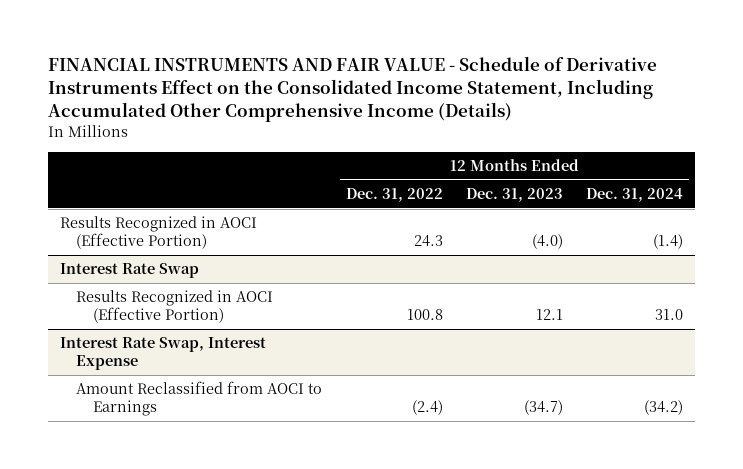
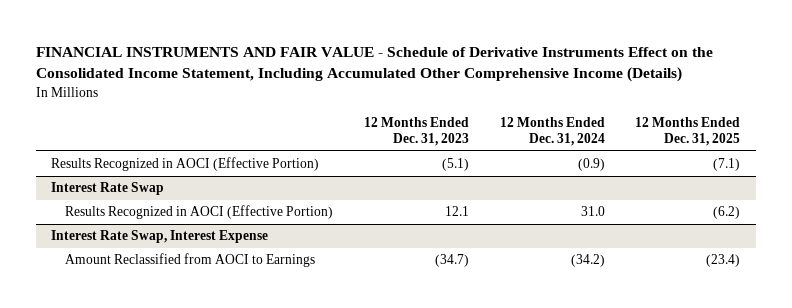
- | 12 Months Ended Dec. 31, 2022 | 12 Months Ended Dec. 31, 2023 | 12 Months Ended Dec. 31, 2024
+ | 12 Months Ended Dec. 31, 2023 | 12 Months Ended Dec. 31, 2024 | 12 Months Ended Dec. 31, 2025
- Results Recognized in AOCI (Effective Portion) | 24.3 | (4.0) | (1.4)
+ Results Recognized in AOCI (Effective Portion) | (5.1) | (0.9) | (7.1)

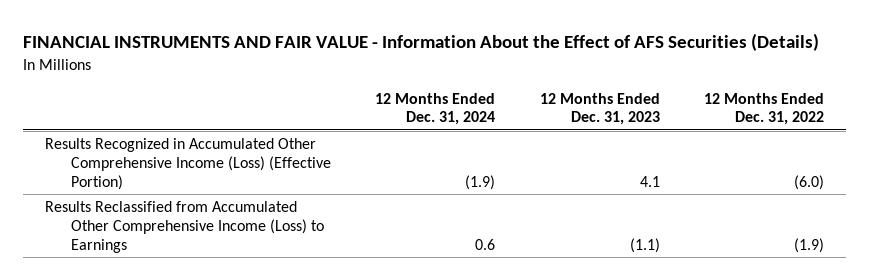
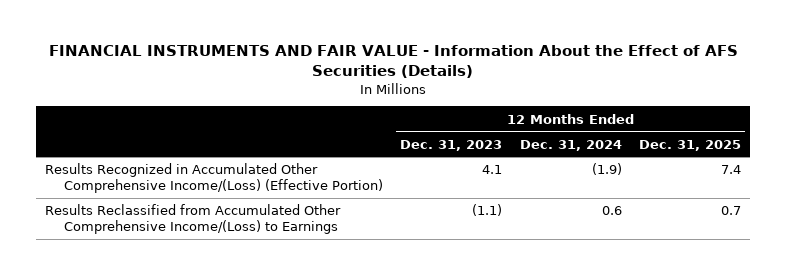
- | 12 Months Ended Dec. 31, 2024 | 12 Months Ended Dec. 31, 2023 | 12 Months Ended Dec. 31, 2022
+ | 12 Months Ended Dec. 31, 2023 | 12 Months Ended Dec. 31, 2024 | 12 Months Ended Dec. 31, 2025
- Results Recognized in Accumulated Other Comprehensive Income (Loss) (Effective Portion) | (1.9) | 4.1 | (6.0)
- Results Reclassified from Accumulated Other Comprehensive Income (Loss) to Earnings | 0.6 | (1.1) | (1.9)
+ Results Recognized in Accumulated Other Comprehensive Income/(Loss) (Effective Portion) | 4.1 | (1.9) | 7.4
+ Results Reclassified from Accumulated Other Comprehensive Income/(Loss) to Earnings | (1.1) | 0.6 | 0.7

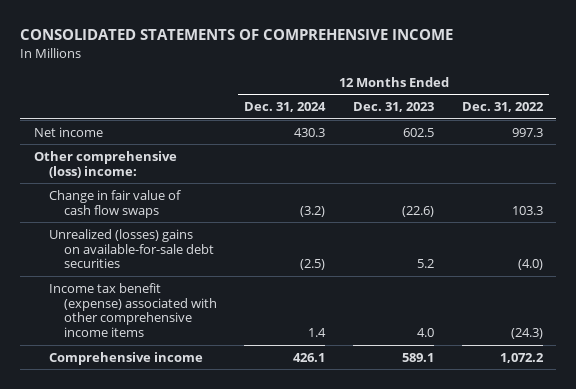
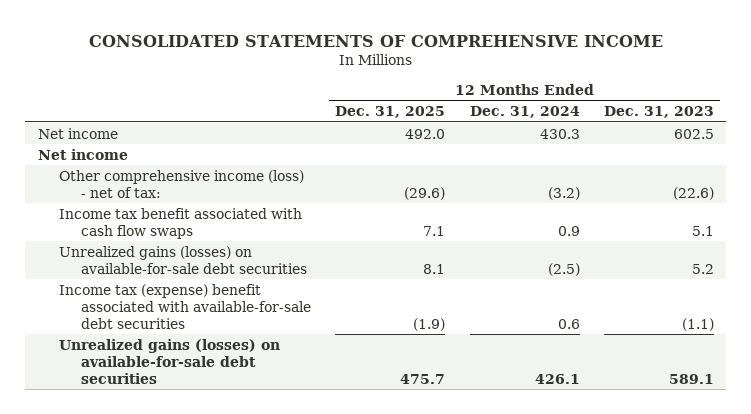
- | 12 Months Ended Dec. 31, 2024 | 12 Months Ended Dec. 31, 2023 | 12 Months Ended Dec. 31, 2022
+ | 12 Months Ended Dec. 31, 2025 | 12 Months Ended Dec. 31, 2024 | 12 Months Ended Dec. 31, 2023
- Other comprehensive (loss) income:
- Change in fair value of cash flow swaps | (3.2) | (22.6) | 103.3
- Unrealized (losses) gains on available-for-sale debt securities | (2.5) | 5.2 | (4.0)
- Income tax benefit (expense) associated with other comprehensive income items | 1.4 | 4.0 | (24.3)
- Comprehensive income | 426.1 | 589.1 | 1,072.2
+ Net income
+ Other comprehensive income (loss) - net of tax: | (29.6) | (3.2) | (22.6)
+ Income tax benefit associated with cash flow swaps | 7.1 | 0.9 | 5.1
+ Unrealized gains (losses) on available-for-sale debt securities | 8.1 | (2.5) | 5.2
+ Income tax (expense) benefit associated with available-for-sale debt securities | (1.9) | 0.6 | (1.1)
+ Unrealized gains (losses) on available-for-sale debt securities | 475.7 | 426.1 | 589.1

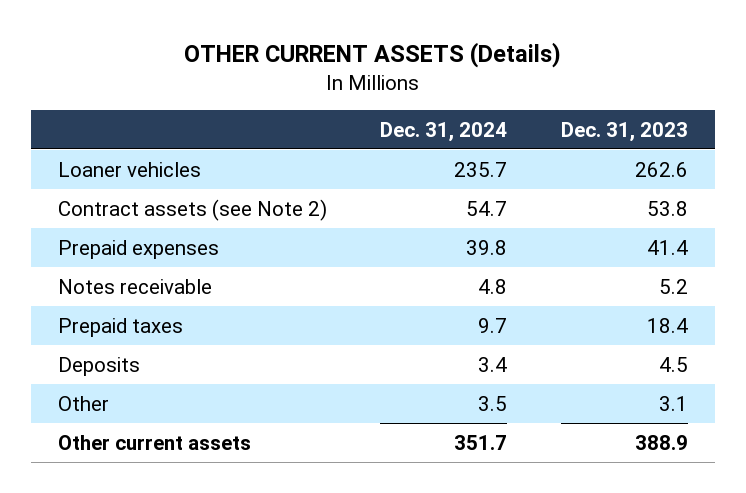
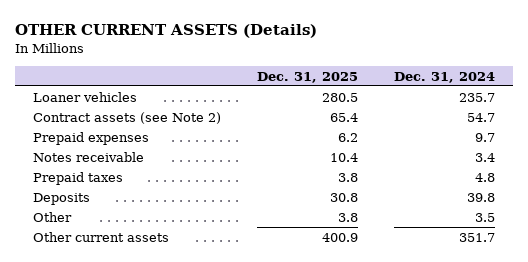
- | Dec. 31, 2024 | Dec. 31, 2023
+ | Dec. 31, 2025 | Dec. 31, 2024
- Prepaid expenses | 39.8 | 41.4
- Notes receivable | 4.8 | 5.2
- Prepaid taxes | 9.7 | 18.4
- Deposits | 3.4 | 4.5
+ Prepaid expenses | 6.2 | 9.7
+ Notes receivable | 10.4 | 3.4
+ Prepaid taxes | 3.8 | 4.8
+ Deposits | 30.8 | 39.8

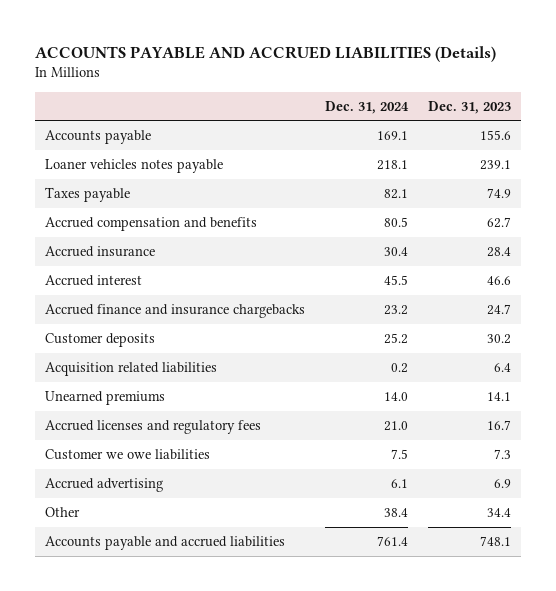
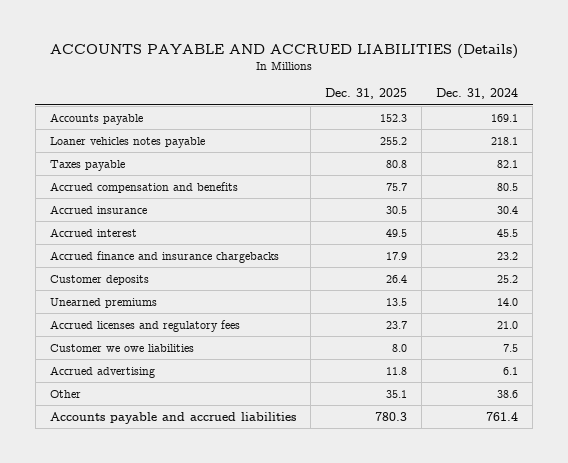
- | Dec. 31, 2024 | Dec. 31, 2023
+ | Dec. 31, 2025 | Dec. 31, 2024
- Acquisition related liabilities | 0.2 | 6.4
- Other | 38.4 | 34.4
+ Other | 35.1 | 38.6

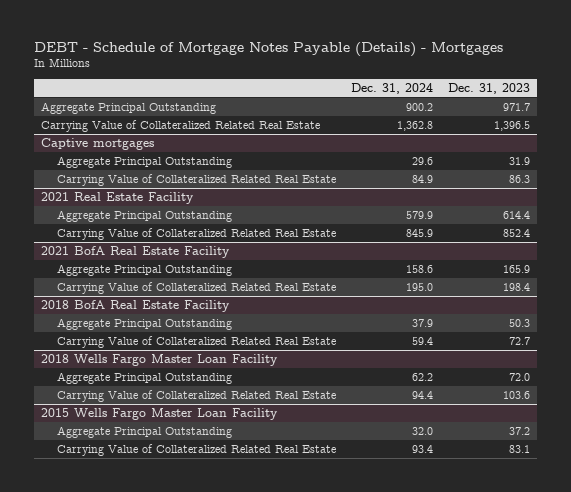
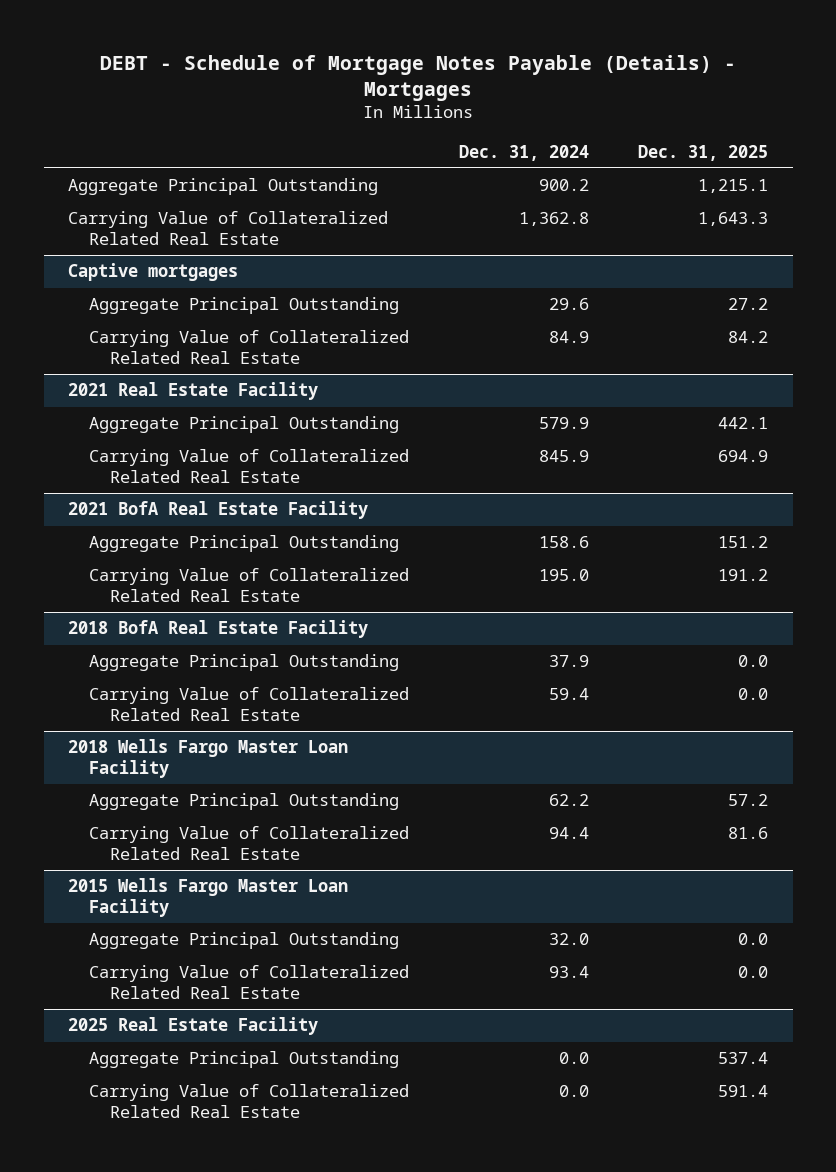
- | Dec. 31, 2024 | Dec. 31, 2023
+ | Dec. 31, 2024 | Dec. 31, 2025
+ 2025 Real Estate Facility
+ Aggregate Principal Outstanding | 0.0 | 537.4
+ Carrying Value of Collateralized Related Real Estate | 0.0 | 591.4

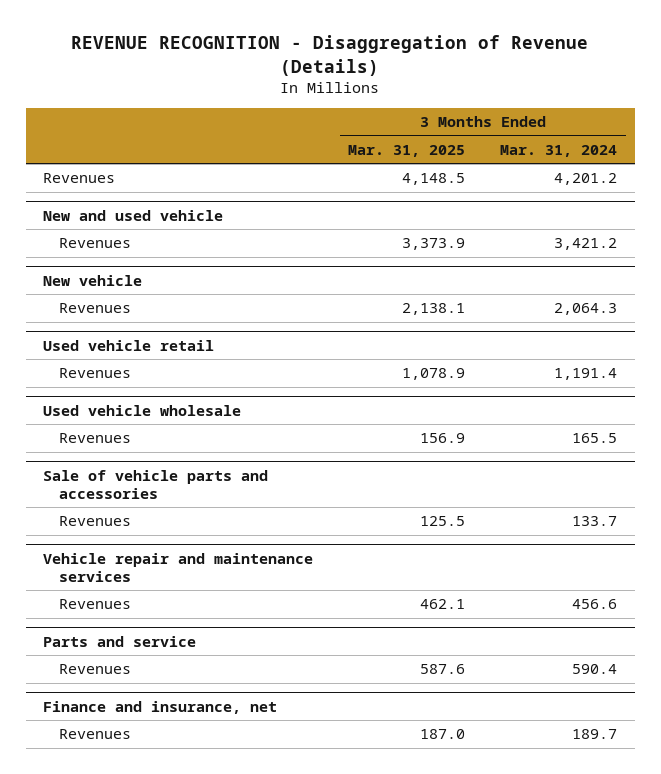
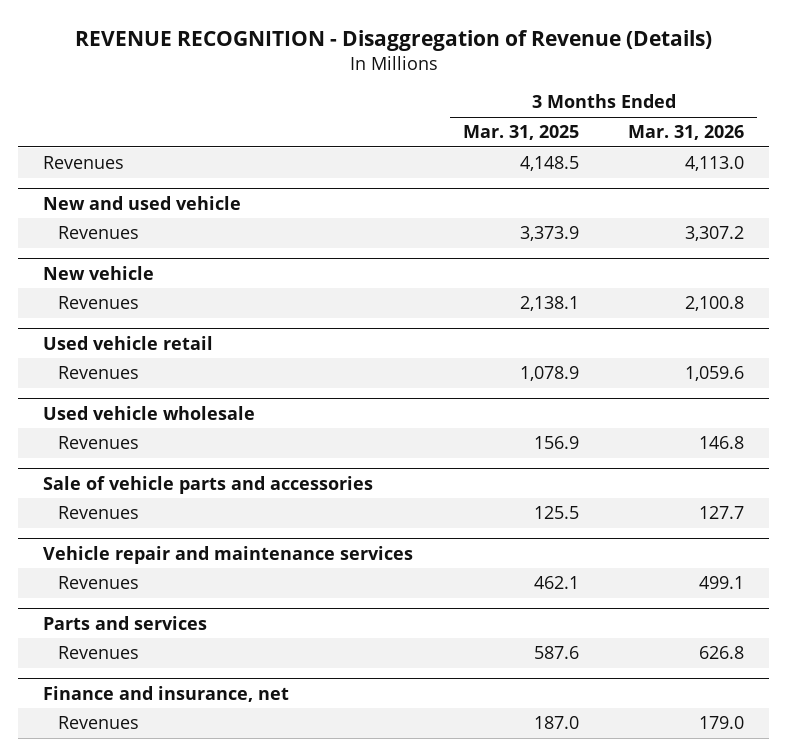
- | 3 Months Ended Mar. 31, 2025 | 3 Months Ended Mar. 31, 2024
+ | 3 Months Ended Mar. 31, 2025 | 3 Months Ended Mar. 31, 2026
- Parts and service
+ Parts and services

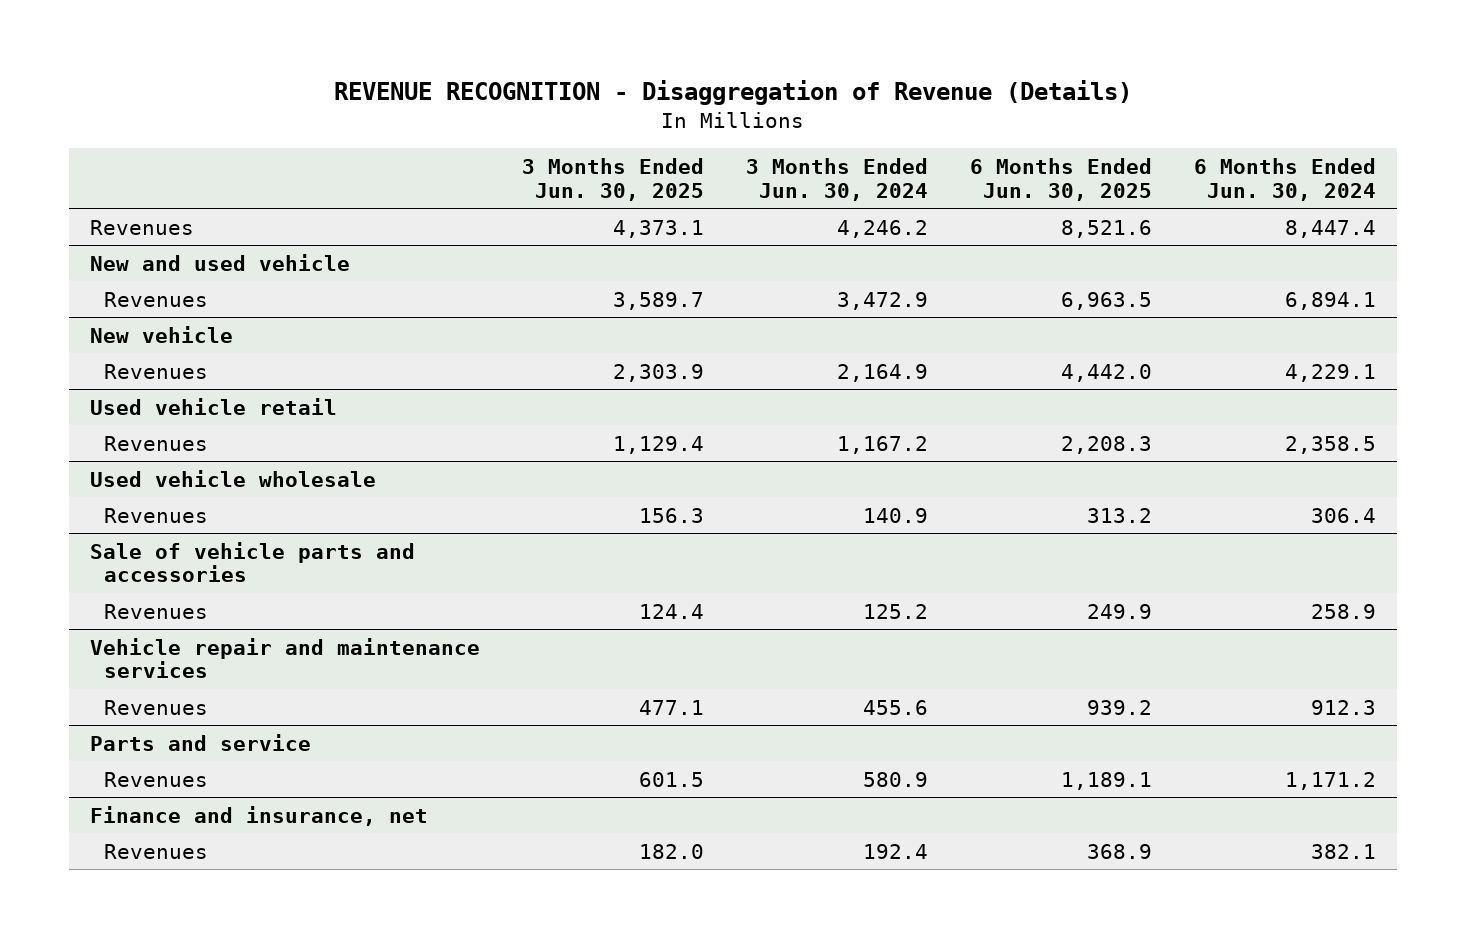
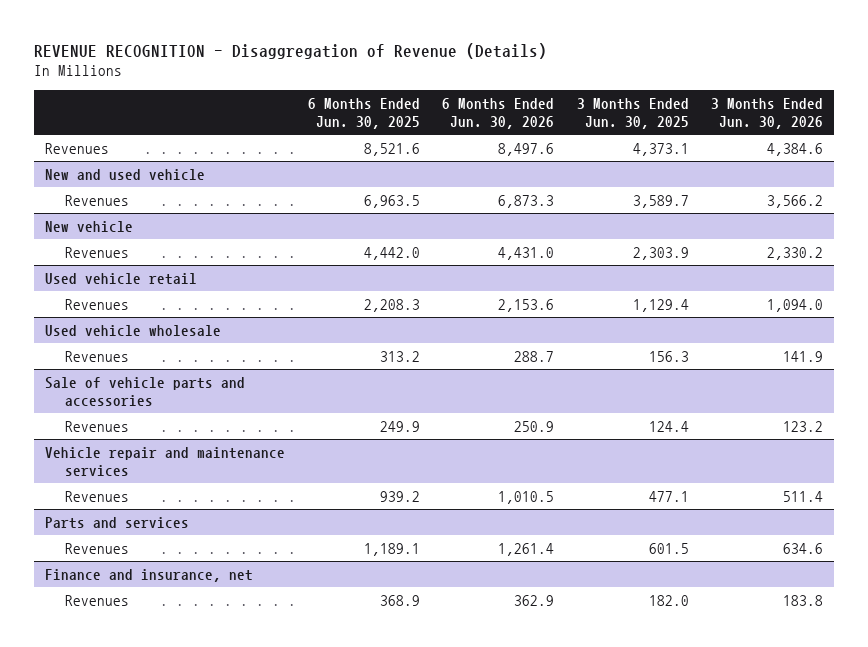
- | 3 Months Ended Jun. 30, 2025 | 3 Months Ended Jun. 30, 2024 | 6 Months Ended Jun. 30, 2025 | 6 Months Ended Jun. 30, 2024
+ | 6 Months Ended Jun. 30, 2025 | 6 Months Ended Jun. 30, 2026 | 3 Months Ended Jun. 30, 2025 | 3 Months Ended Jun. 30, 2026
- Parts and service
+ Parts and services

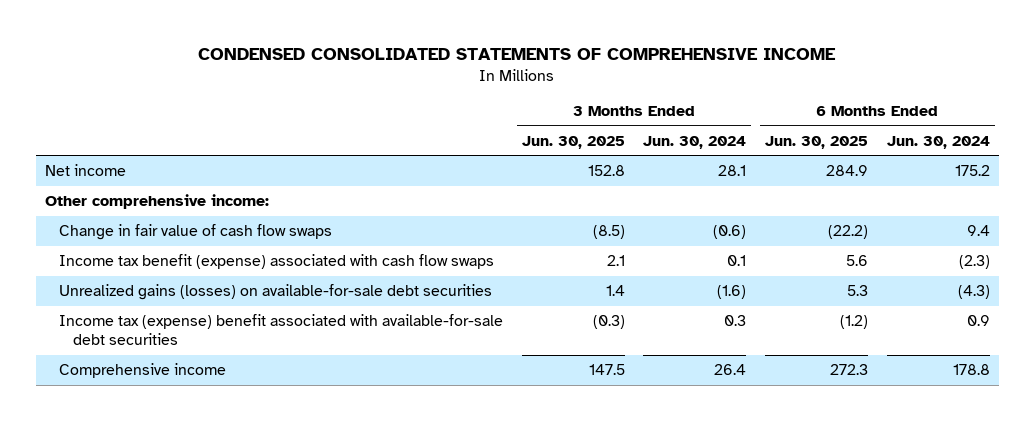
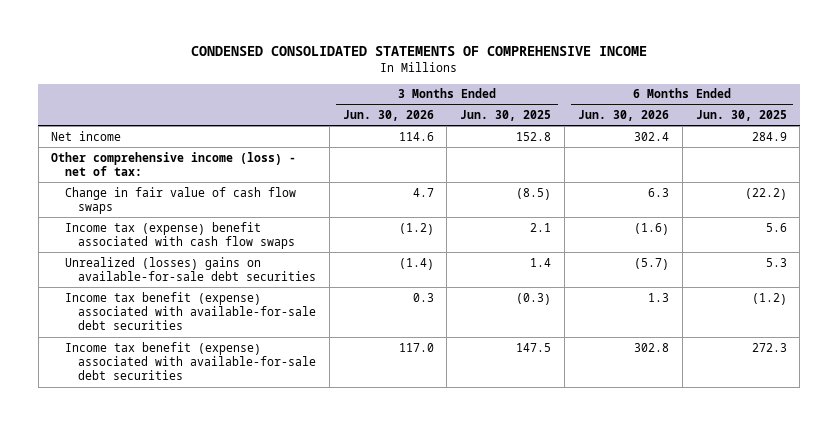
- | 3 Months Ended Jun. 30, 2025 | 3 Months Ended Jun. 30, 2024 | 6 Months Ended Jun. 30, 2025 | 6 Months Ended Jun. 30, 2024
+ | 3 Months Ended Jun. 30, 2026 | 3 Months Ended Jun. 30, 2025 | 6 Months Ended Jun. 30, 2026 | 6 Months Ended Jun. 30, 2025
- Other comprehensive income:
+ Other comprehensive income (loss) - net of tax:
- Income tax benefit (expense) associated with cash flow swaps | 2.1 | 0.1 | 5.6 | (2.3)
- Unrealized gains (losses) on available-for-sale debt securities | 1.4 | (1.6) | 5.3 | (4.3)
- Income tax (expense) benefit associated with available-for-sale debt securities | (0.3) | 0.3 | (1.2) | 0.9
- Comprehensive income | 147.5 | 26.4 | 272.3 | 178.8
+ Income tax (expense) benefit associated with cash flow swaps | (1.2) | 2.1 | (1.6) | 5.6
+ Unrealized (losses) gains on available-for-sale debt securities | (1.4) | 1.4 | (5.7) | 5.3
+ Income tax benefit (expense) associated with available-for-sale debt securities | 0.3 | (0.3) | 1.3 | (1.2)
+ Income tax benefit (expense) associated with available-for-sale debt securities | 117.0 | 147.5 | 302.8 | 272.3

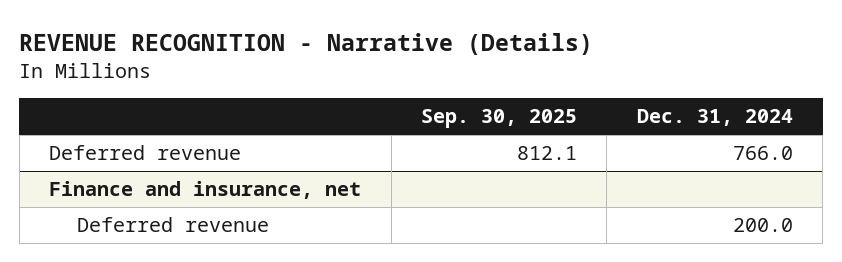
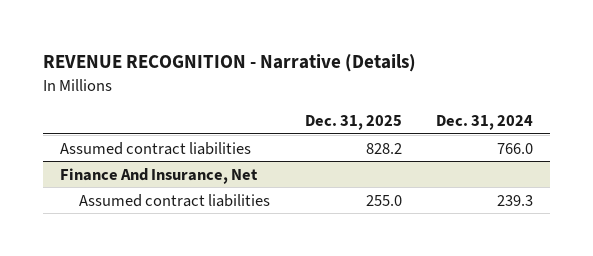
- | Sep. 30, 2025 | Dec. 31, 2024
+ | Dec. 31, 2025 | Dec. 31, 2024
- Deferred revenue | 812.1 | 766.0
- Finance and insurance, net
- Deferred revenue | | 200.0
+ Assumed contract liabilities | 828.2 | 766.0
+ Finance And Insurance, Net
+ Assumed contract liabilities | 255.0 | 239.3

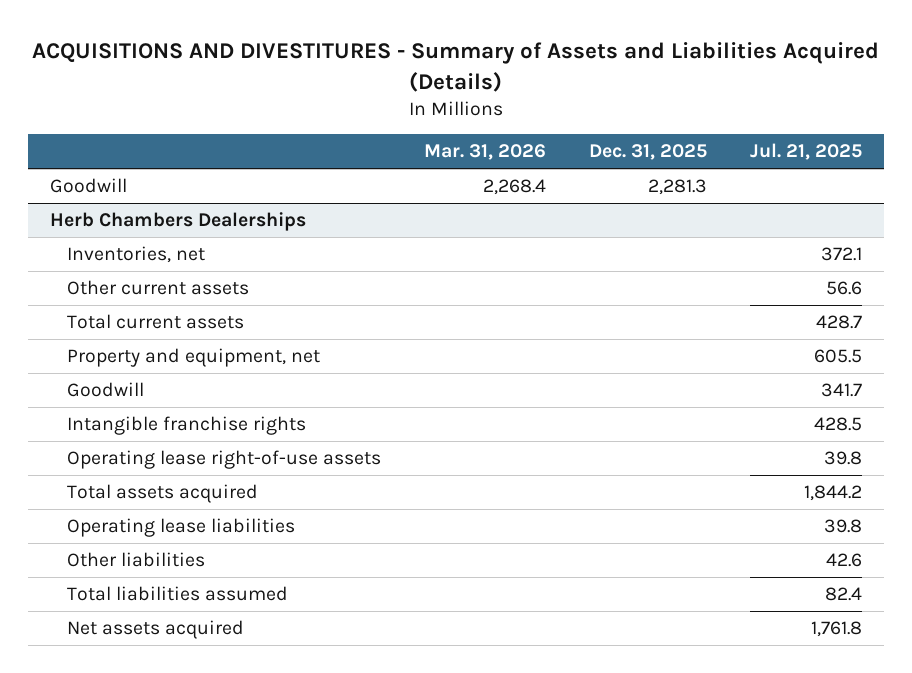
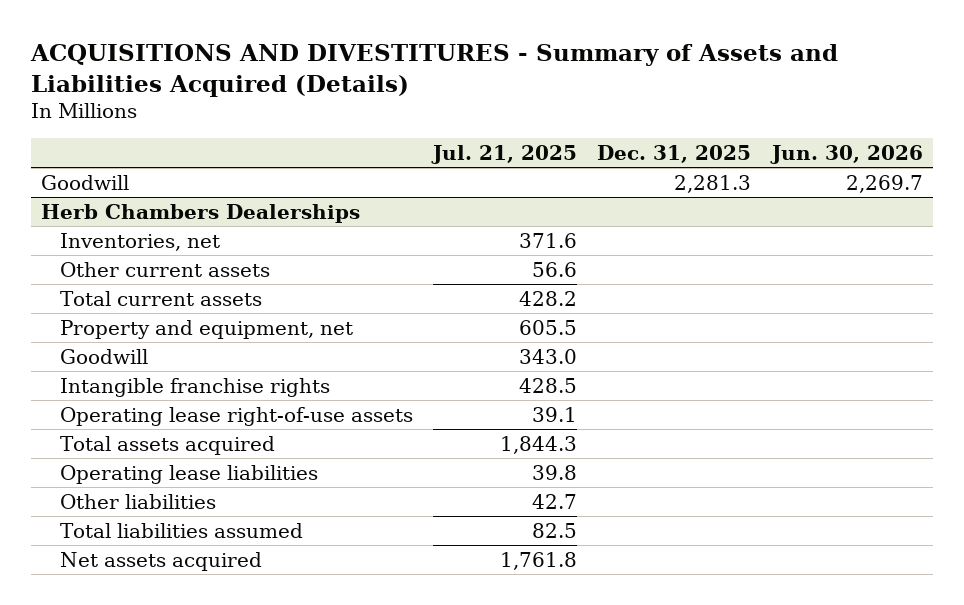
- | Mar. 31, 2026 | Dec. 31, 2025 | Jul. 21, 2025
+ | Jul. 21, 2025 | Dec. 31, 2025 | Jun. 30, 2026
@ Herb Chambers Dealerships
- Inventories, net | | | 372.1
+ Inventories, net | 371.6 | |
- Total current assets | | | 428.7
+ Total current assets | 428.2 | |
- Goodwill | | | 341.7
+ Goodwill | 343.0 | |
- Operating lease right-of-use assets | | | 39.8
- Total assets acquired | | | 1,844.2
+ Operating lease right-of-use assets | 39.1 | |
+ Total assets acquired | 1,844.3 | |
- Other liabilities | | | 42.6
- Total liabilities assumed | | | 82.4
+ Other liabilities | 42.7 | |
+ Total liabilities assumed | 82.5 | |

